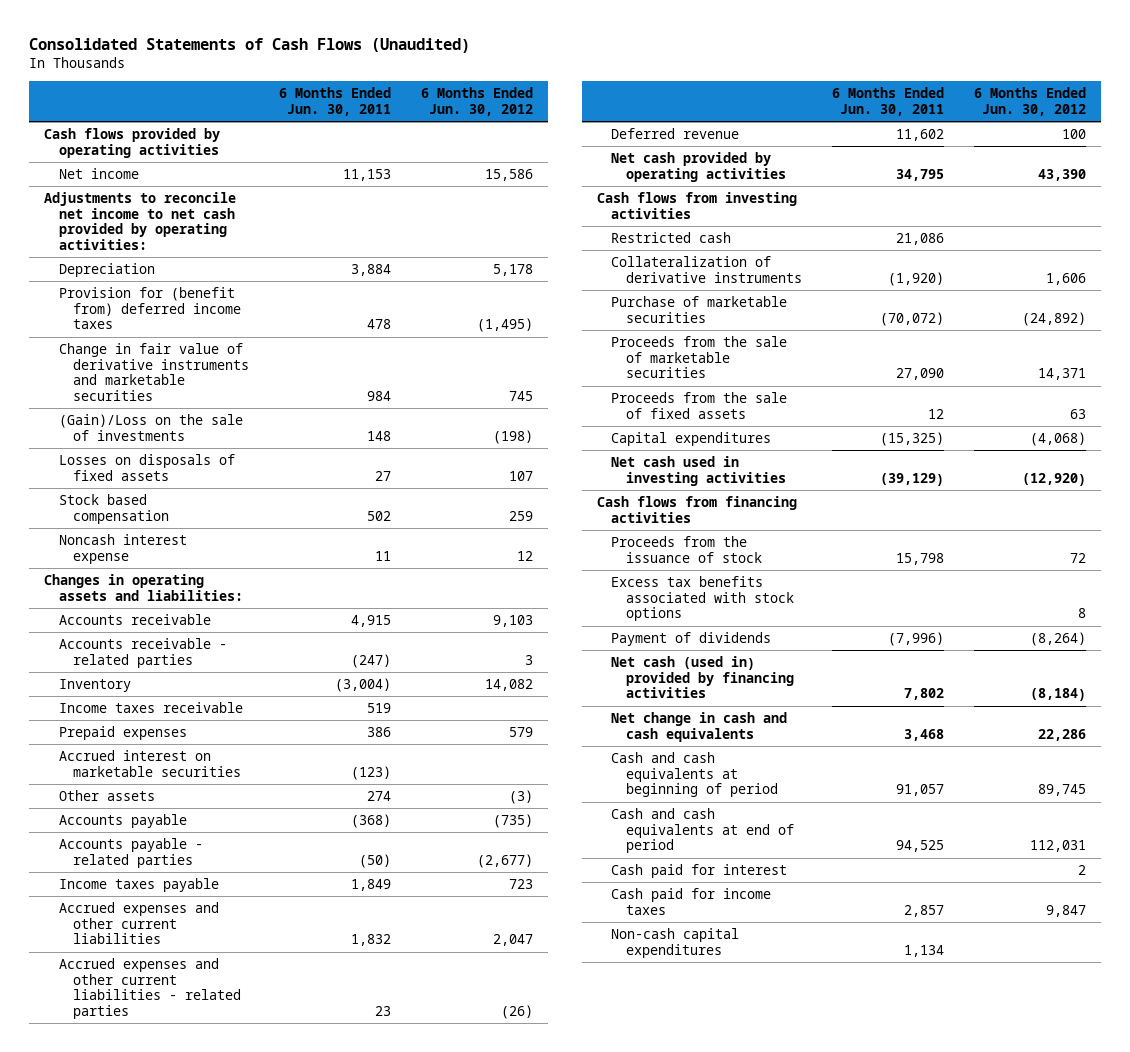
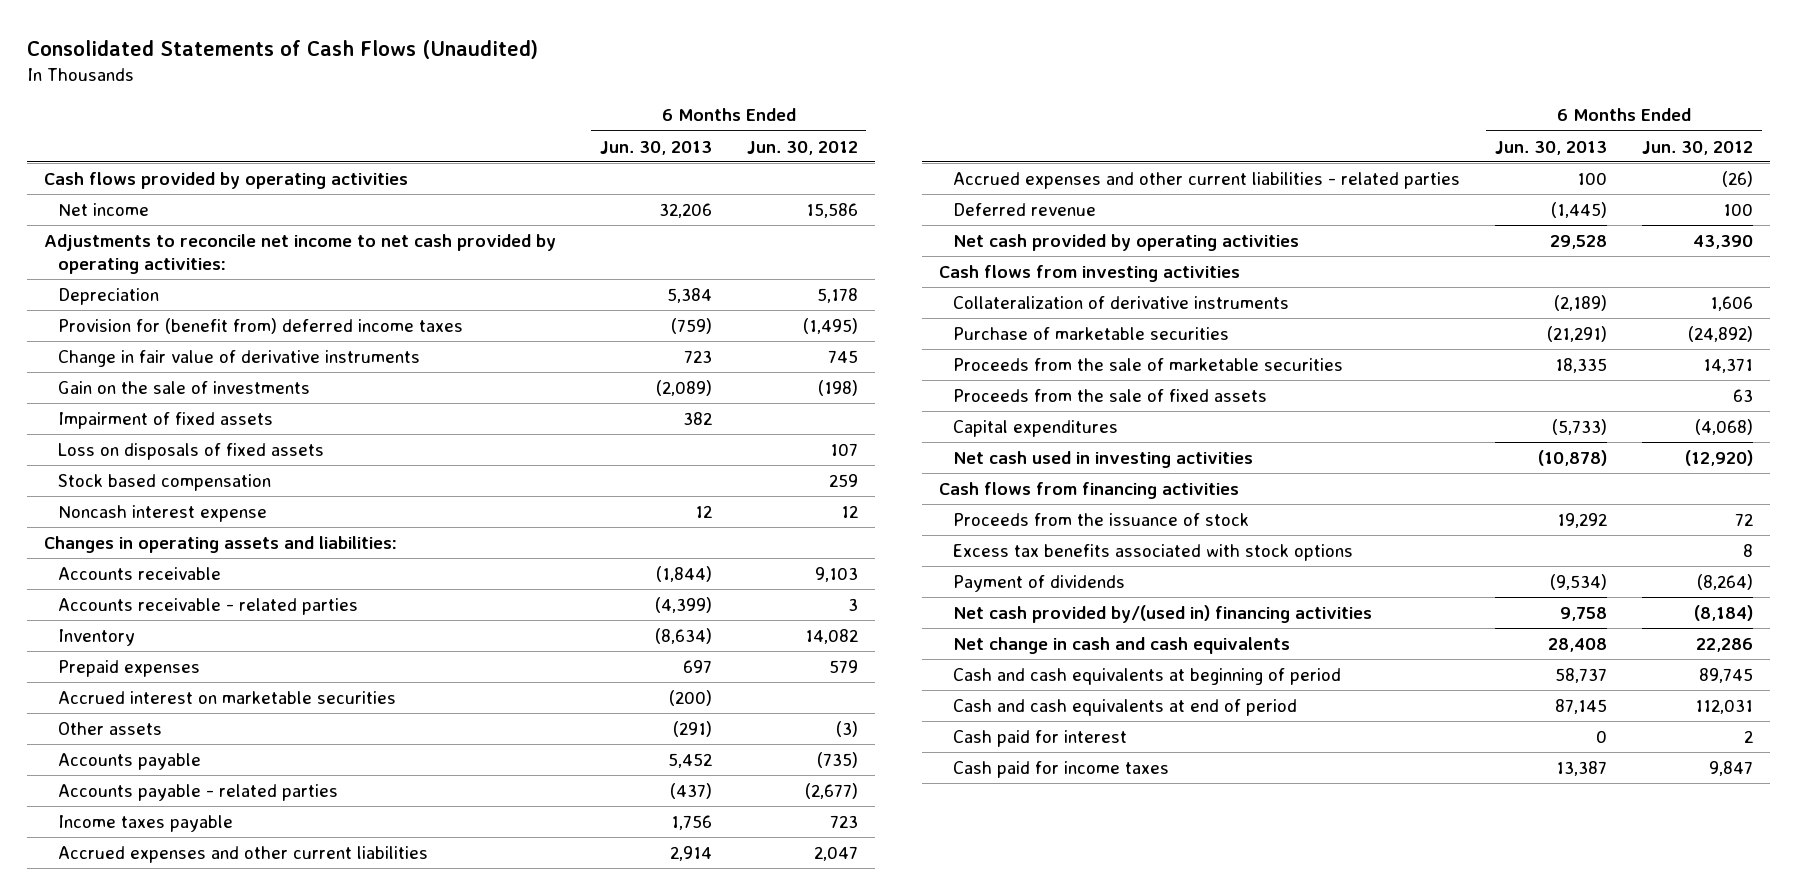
- | 6 Months Ended Jun. 30, 2011 | 6 Months Ended Jun. 30, 2012
+ | 6 Months Ended Jun. 30, 2013 | 6 Months Ended Jun. 30, 2012
- Change in fair value of derivative instruments and marketable securities | 984 | 745
- (Gain)/Loss on the sale of investments | 148 | (198)
- Losses on disposals of fixed assets | 27 | 107
+ Change in fair value of derivative instruments | 723 | 745
+ Gain on the sale of investments | (2,089) | (198)
+ Impairment of fixed assets | 382 |
+ Loss on disposals of fixed assets | | 107
- Income taxes receivable | 519 |
- Restricted cash | 21,086 |
- Net cash (used in) provided by financing activities | 7,802 | (8,184)
+ Net cash provided by/(used in) financing activities | 9,758 | (8,184)
- Non-cash capital expenditures | 1,134 |

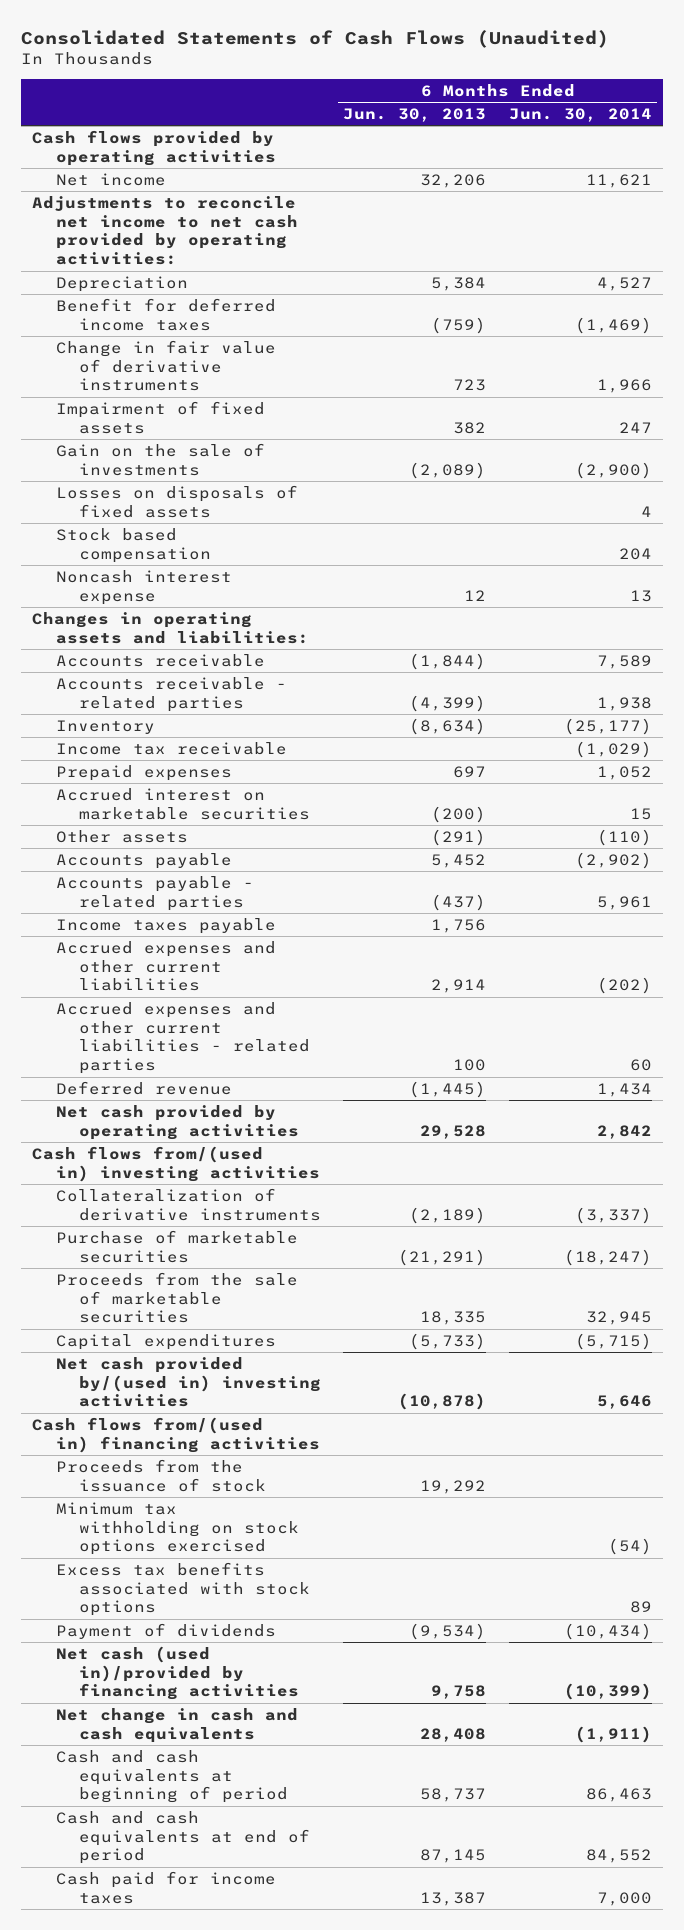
- | 6 Months Ended Jun. 30, 2013 | 6 Months Ended Jun. 30, 2012
+ | 6 Months Ended Jun. 30, 2013 | 6 Months Ended Jun. 30, 2014
- Provision for (benefit from) deferred income taxes | (759) | (1,495)
+ Benefit for deferred income taxes | (759) | (1,469)
- Loss on disposals of fixed assets | | 107
moved down: Gain on the sale of investments | (2,089) | (2,900)
+ Losses on disposals of fixed assets | | 4
+ Income tax receivable | | (1,029)
- Cash flows from investing activities
+ Cash flows from/(used in) investing activities
- Proceeds from the sale of fixed assets | | 63
- Net cash used in investing activities | (10,878) | (12,920)
- Cash flows from financing activities
+ Net cash provided by/(used in) investing activities | (10,878) | 5,646
+ Cash flows from/(used in) financing activities
+ Minimum tax withholding on stock options exercised | | (54)
- Net cash provided by/(used in) financing activities | 9,758 | (8,184)
+ Net cash (used in)/provided by financing activities | 9,758 | (10,399)
- Cash paid for interest | 0 | 2

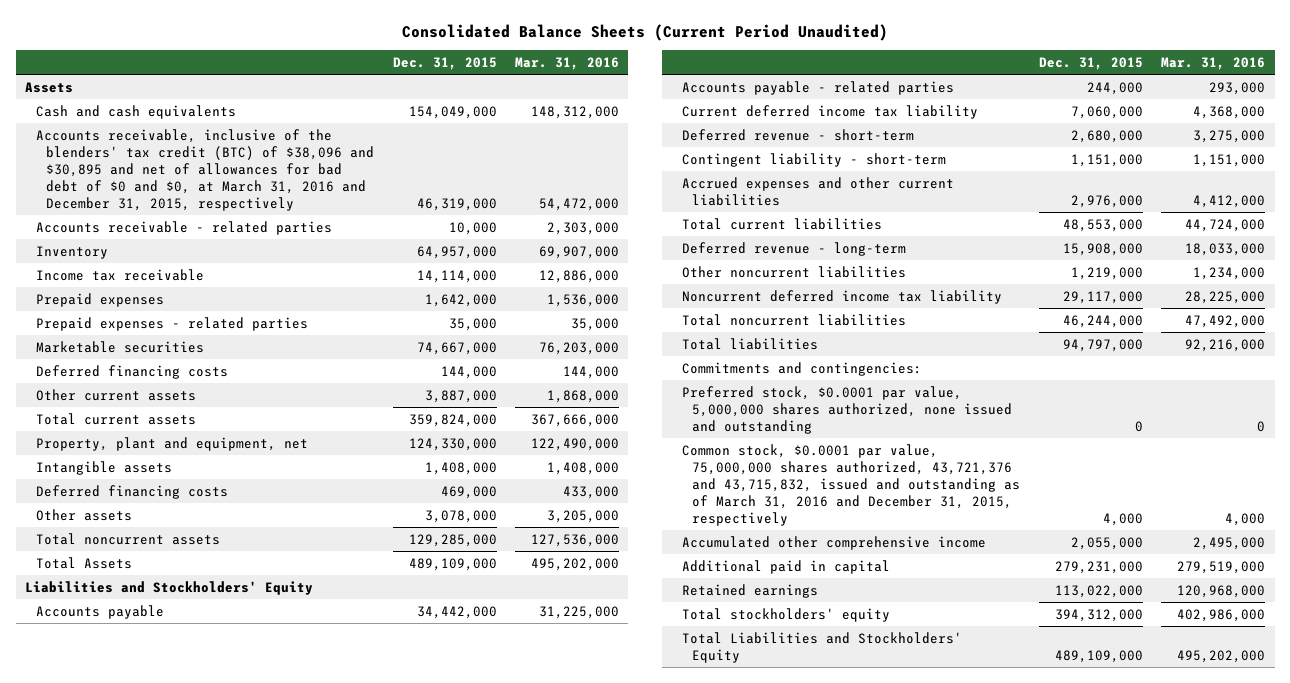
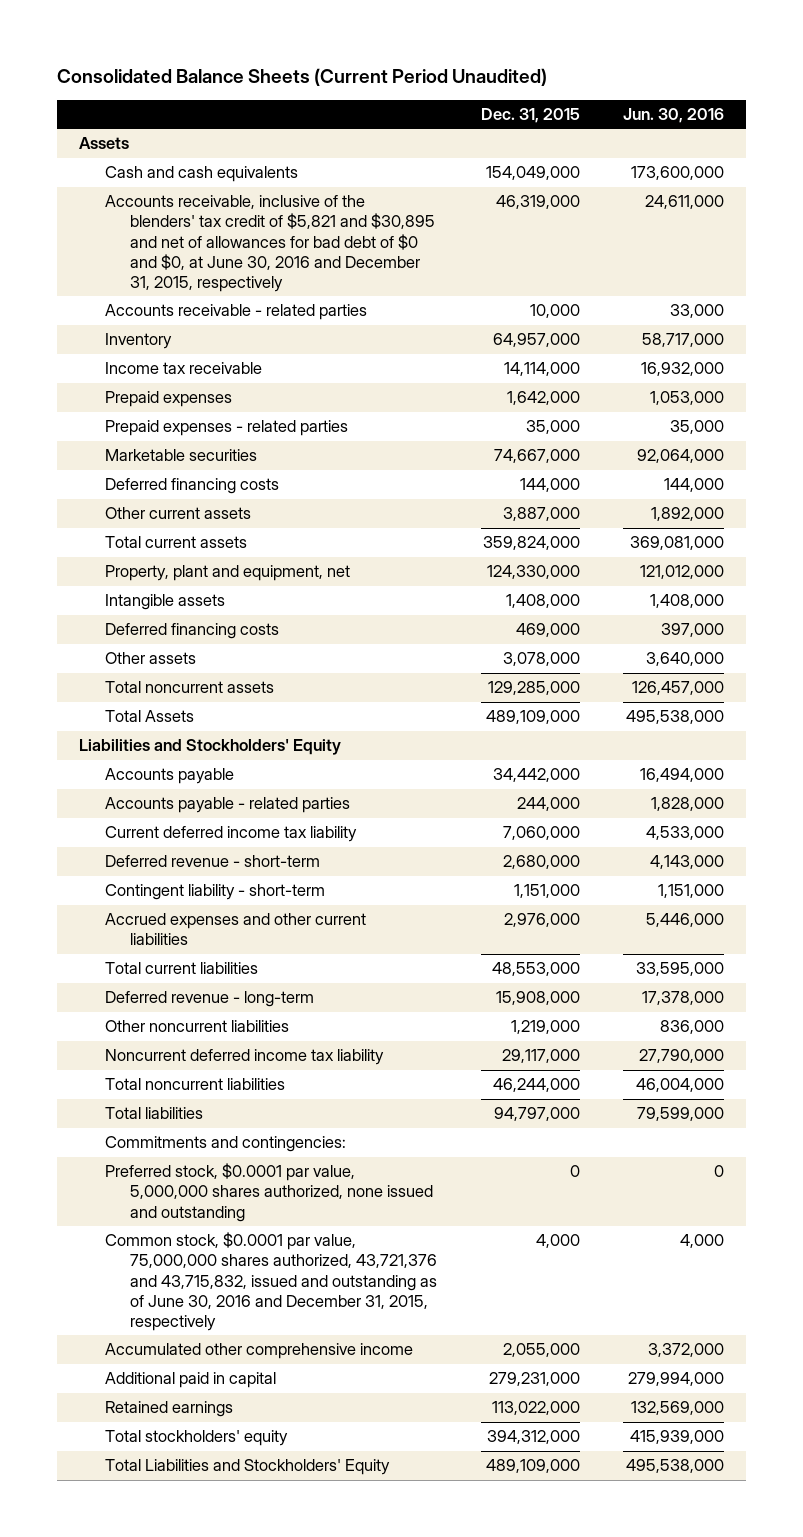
- | Dec. 31, 2015 | Mar. 31, 2016
+ | Dec. 31, 2015 | Jun. 30, 2016
- Accounts receivable, inclusive of the blenders' tax credit (BTC) of $38,096 and $30,895 and net of allowances for bad debt of $0 and $0, at March 31, 2016 and December 31, 2015, respectively | 46,319,000 | 54,472,000
+ Accounts receivable, inclusive of the blenders' tax credit of $5,821 and $30,895 and net of allowances for bad debt of $0 and $0, at June 30, 2016 and December 31, 2015, respectively | 46,319,000 | 24,611,000
- Common stock, $0.0001 par value, 75,000,000 shares authorized, 43,721,376 and 43,715,832, issued and outstanding as of March 31, 2016 and December 31, 2015, respectively | 4,000 | 4,000
+ Common stock, $0.0001 par value, 75,000,000 shares authorized, 43,721,376 and 43,715,832, issued and outstanding as of June 30, 2016 and December 31, 2015, respectively | 4,000 | 4,000

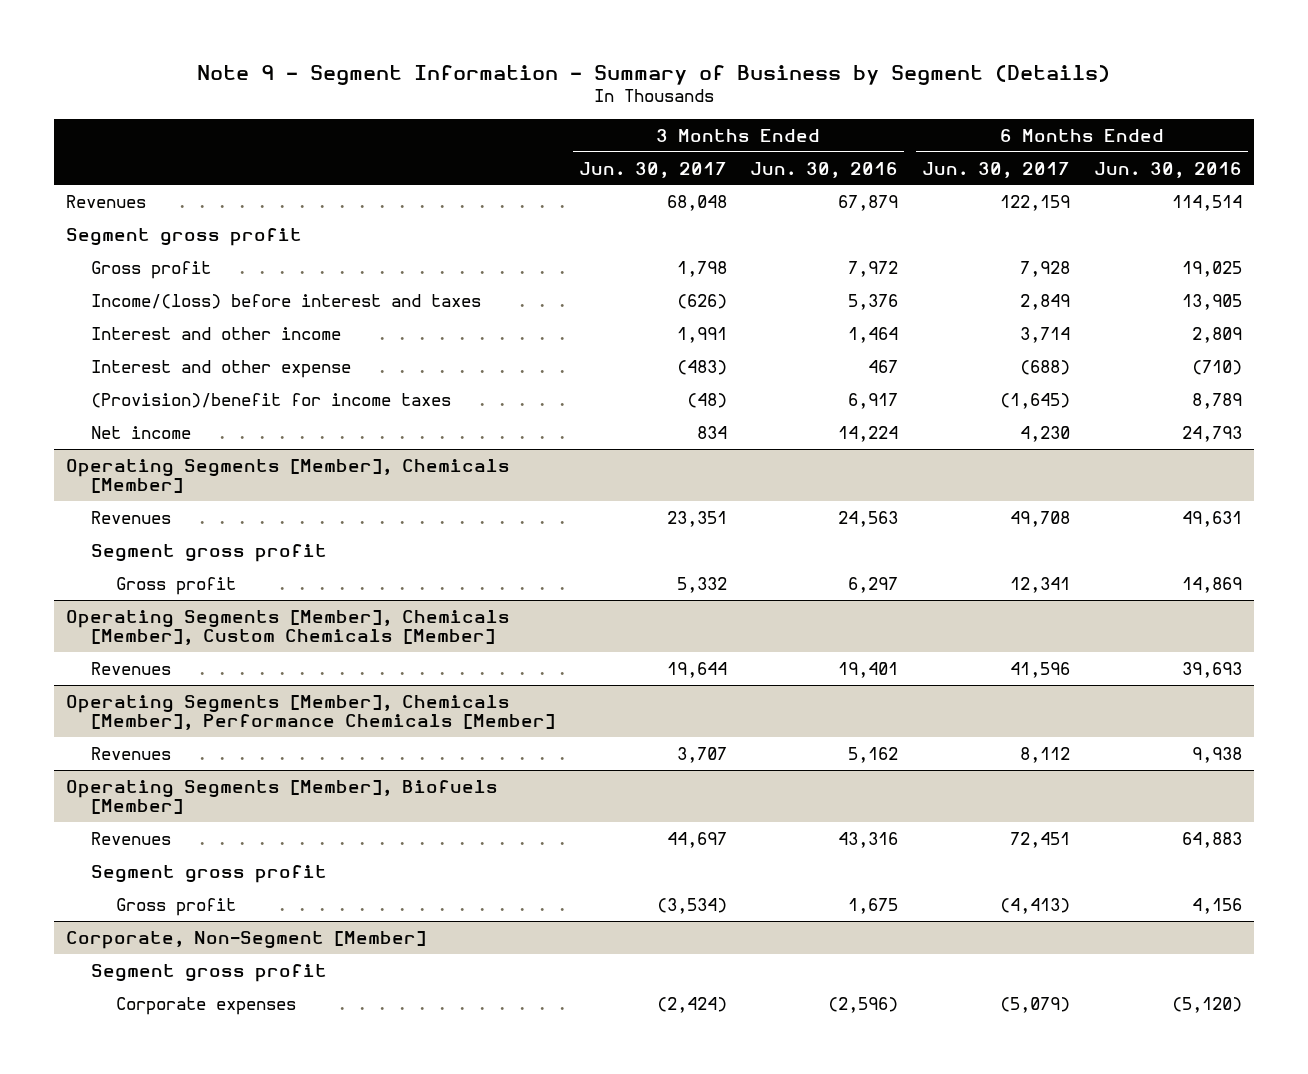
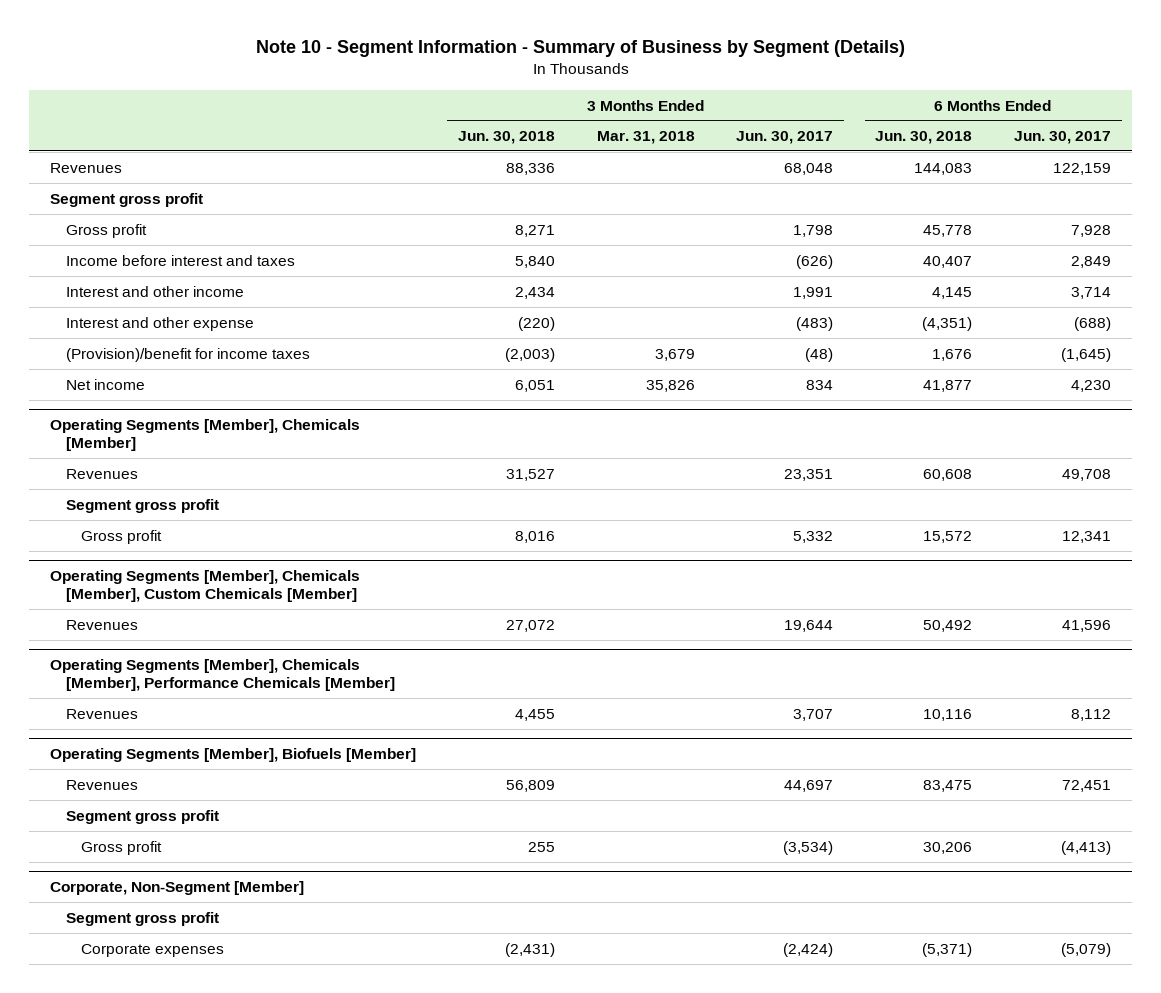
- Note 9 - Segment Information - Summary of Business by Segment (Details)
+ Note 10 - Segment Information - Summary of Business by Segment (Details)
- | 3 Months Ended Jun. 30, 2017 | 3 Months Ended Jun. 30, 2016 | 6 Months Ended Jun. 30, 2017 | 6 Months Ended Jun. 30, 2016
+ | 3 Months Ended Jun. 30, 2018 | 3 Months Ended Mar. 31, 2018 | 3 Months Ended Jun. 30, 2017 | 6 Months Ended Jun. 30, 2018 | 6 Months Ended Jun. 30, 2017
- Income/(loss) before interest and taxes | (626) | 5,376 | 2,849 | 13,905
+ Income before interest and taxes | 5,840 | | (626) | 40,407 | 2,849

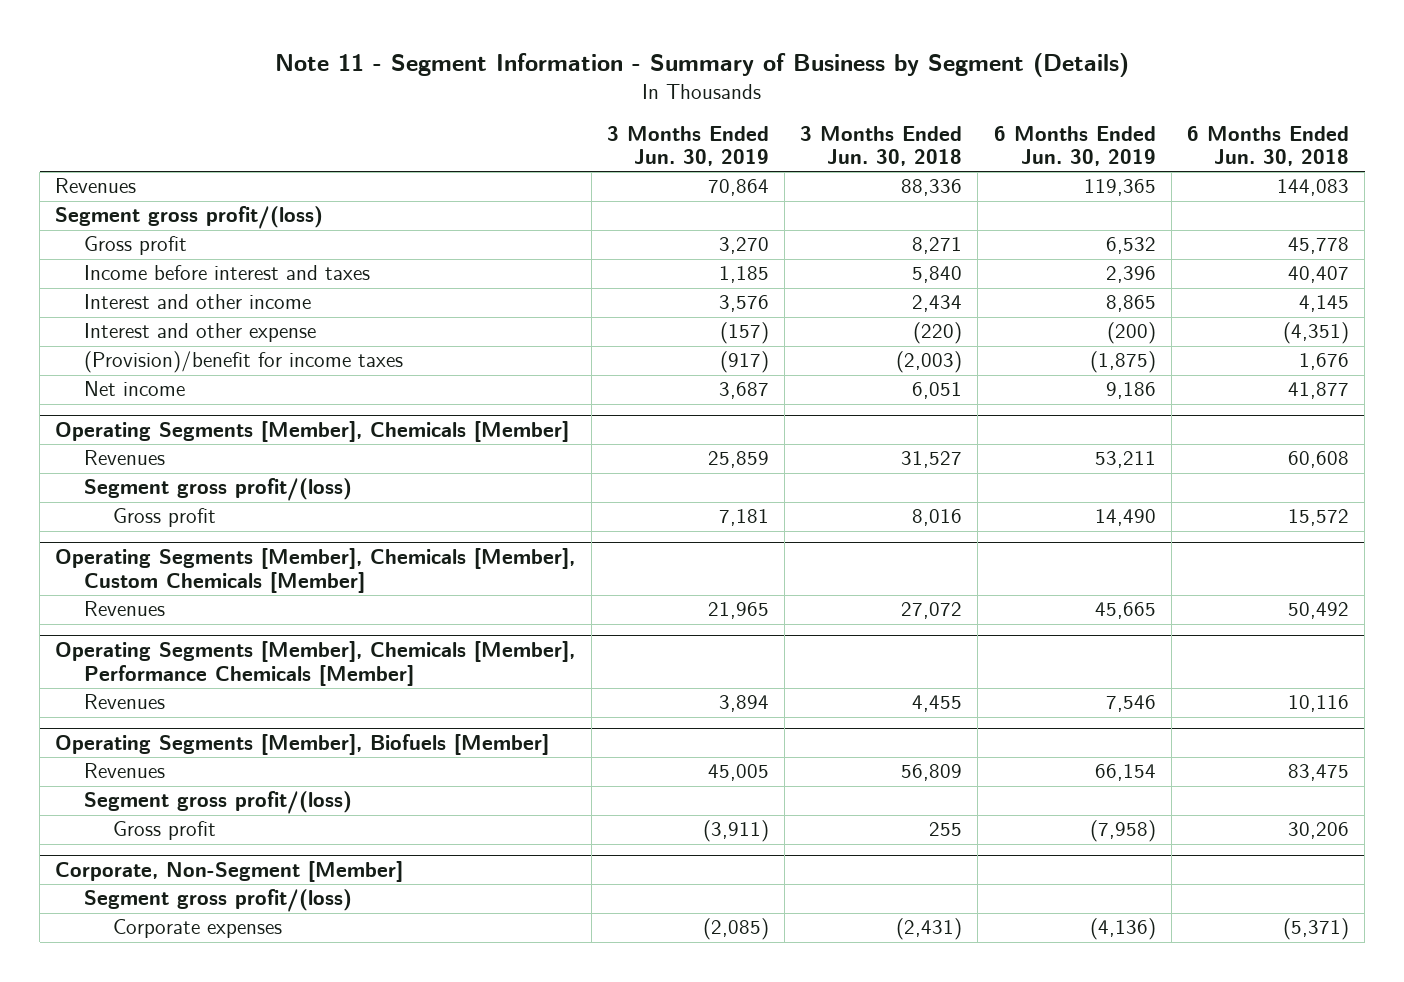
- Note 10 - Segment Information - Summary of Business by Segment (Details)
+ Note 11 - Segment Information - Summary of Business by Segment (Details)
- | 3 Months Ended Jun. 30, 2018 | 3 Months Ended Mar. 31, 2018 | 3 Months Ended Jun. 30, 2017 | 6 Months Ended Jun. 30, 2018 | 6 Months Ended Jun. 30, 2017
+ | 3 Months Ended Jun. 30, 2019 | 3 Months Ended Jun. 30, 2018 | 6 Months Ended Jun. 30, 2019 | 6 Months Ended Jun. 30, 2018
- Segment gross profit
+ Segment gross profit/(loss)
@ Operating Segments [Member], Chemicals [Member]
- Segment gross profit
+ Segment gross profit/(loss)
@ Operating Segments [Member], Biofuels [Member]
- Segment gross profit
+ Segment gross profit/(loss)
@ Corporate, Non-Segment [Member]
- Segment gross profit
+ Segment gross profit/(loss)

